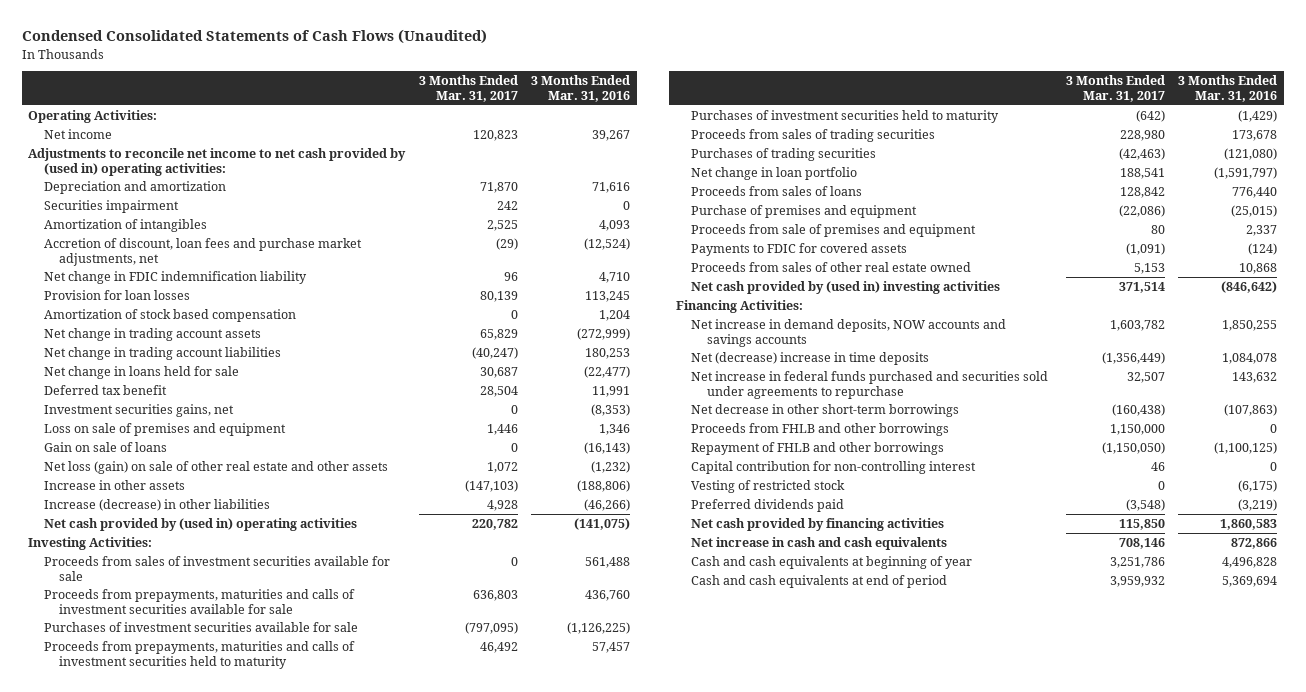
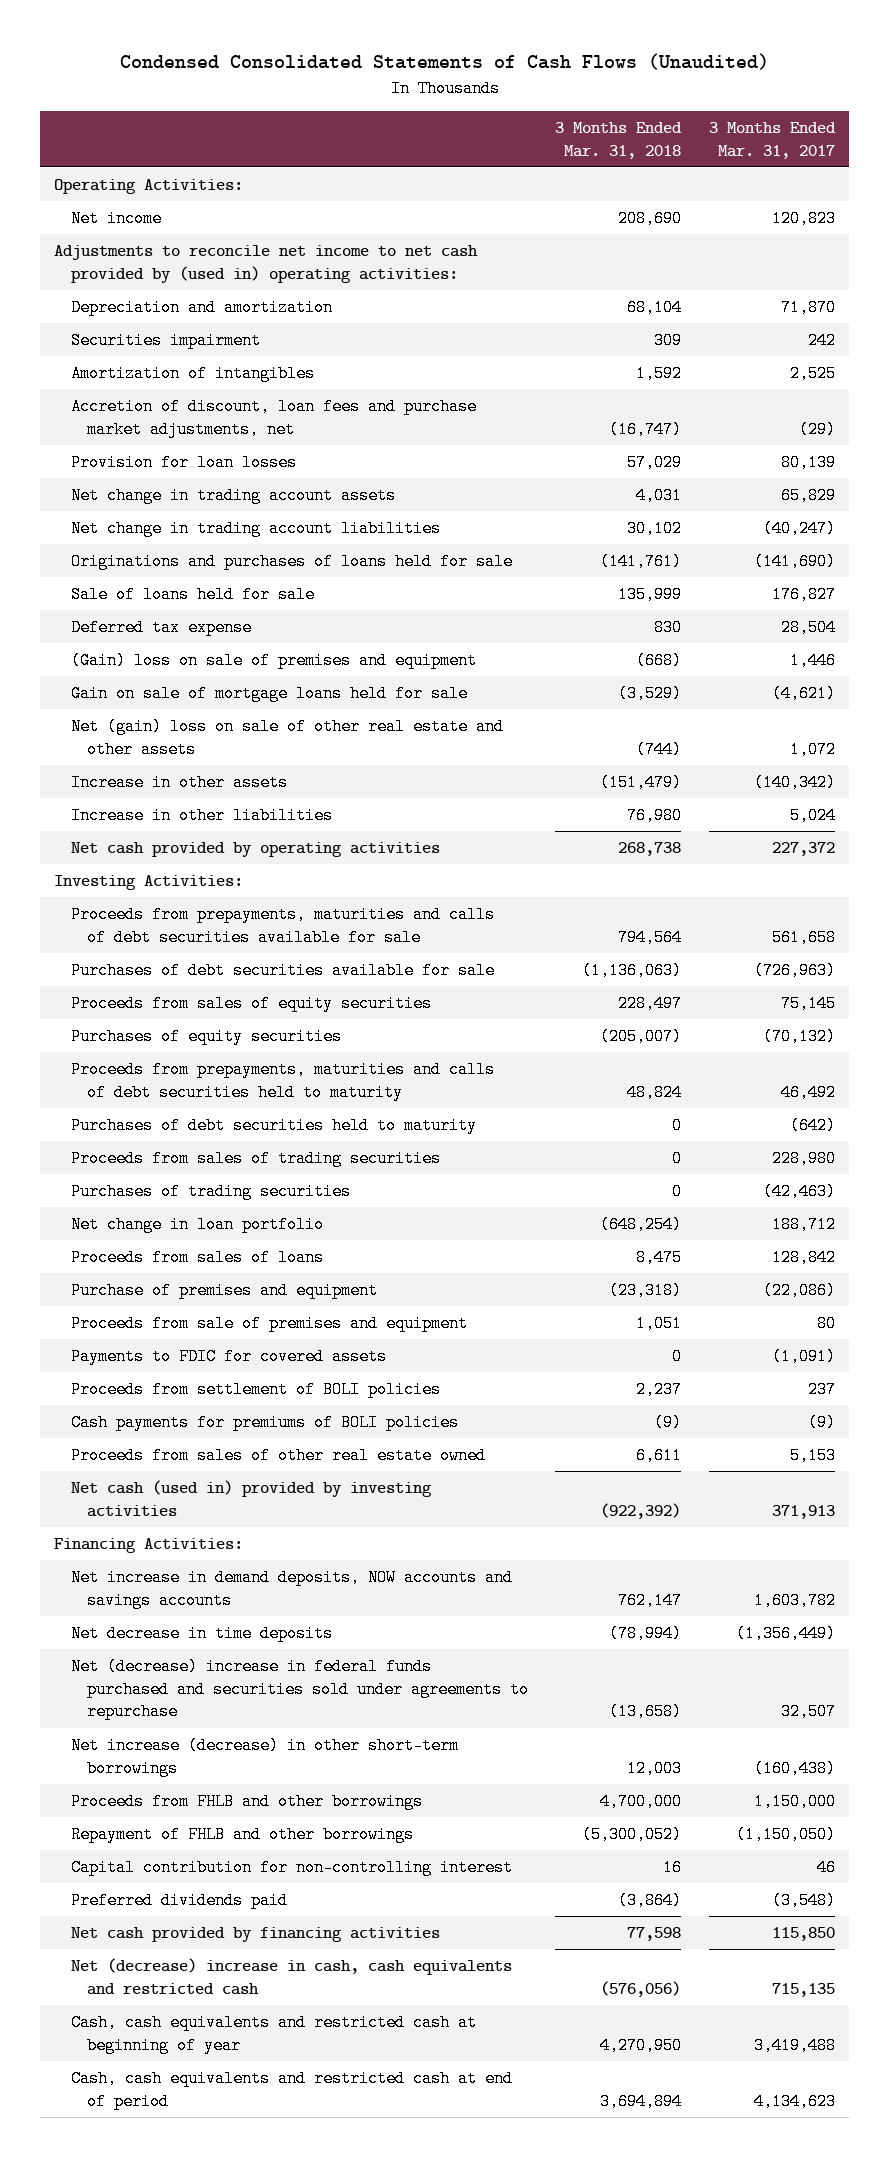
- | 3 Months Ended Mar. 31, 2017 | 3 Months Ended Mar. 31, 2016
+ | 3 Months Ended Mar. 31, 2018 | 3 Months Ended Mar. 31, 2017
- Net change in FDIC indemnification liability | 96 | 4,710
- Amortization of stock based compensation | 0 | 1,204
- Net change in loans held for sale | 30,687 | (22,477)
- Deferred tax benefit | 28,504 | 11,991
- Investment securities gains, net | 0 | (8,353)
- Loss on sale of premises and equipment | 1,446 | 1,346
- Gain on sale of loans | 0 | (16,143)
- Net loss (gain) on sale of other real estate and other assets | 1,072 | (1,232)
- Increase in other assets | (147,103) | (188,806)
- Increase (decrease) in other liabilities | 4,928 | (46,266)
- Net cash provided by (used in) operating activities | 220,782 | (141,075)
+ Originations and purchases of loans held for sale | (141,761) | (141,690)
+ Sale of loans held for sale | 135,999 | 176,827
+ Deferred tax expense | 830 | 28,504
+ (Gain) loss on sale of premises and equipment | (668) | 1,446
+ Gain on sale of mortgage loans held for sale | (3,529) | (4,621)
+ Net (gain) loss on sale of other real estate and other assets | (744) | 1,072
+ Increase in other assets | (151,479) | (140,342)
+ Increase in other liabilities | 76,980 | 5,024
+ Net cash provided by operating activities | 268,738 | 227,372
- Proceeds from sales of investment securities available for sale | 0 | 561,488
- Proceeds from prepayments, maturities and calls of investment securities available for sale | 636,803 | 436,760
- Purchases of investment securities available for sale | (797,095) | (1,126,225)
- Proceeds from prepayments, maturities and calls of investment securities held to maturity | 46,492 | 57,457
- Purchases of investment securities held to maturity | (642) | (1,429)
+ Proceeds from prepayments, maturities and calls of debt securities available for sale | 794,564 | 561,658
+ Purchases of debt securities available for sale | (1,136,063) | (726,963)
+ Proceeds from sales of equity securities | 228,497 | 75,145
+ Purchases of equity securities | (205,007) | (70,132)
+ Proceeds from prepayments, maturities and calls of debt securities held to maturity | 48,824 | 46,492
+ Purchases of debt securities held to maturity | 0 | (642)
- Net change in loan portfolio | 188,541 | (1,591,797)
+ Net change in loan portfolio | (648,254) | 188,712
+ Proceeds from settlement of BOLI policies | 2,237 | 237
+ Cash payments for premiums of BOLI policies | (9) | (9)
- Net cash provided by (used in) investing activities | 371,514 | (846,642)
+ Net cash (used in) provided by investing activities | (922,392) | 371,913
- Net (decrease) increase in time deposits | (1,356,449) | 1,084,078
- Net increase in federal funds purchased and securities sold under agreements to repurchase | 32,507 | 143,632
- Net decrease in other short-term borrowings | (160,438) | (107,863)
+ Net decrease in time deposits | (78,994) | (1,356,449)
+ Net (decrease) increase in federal funds purchased and securities sold under agreements to repurchase | (13,658) | 32,507
+ Net increase (decrease) in other short-term borrowings | 12,003 | (160,438)
- Vesting of restricted stock | 0 | (6,175)
- Net increase in cash and cash equivalents | 708,146 | 872,866
- Cash and cash equivalents at beginning of year | 3,251,786 | 4,496,828
- Cash and cash equivalents at end of period | 3,959,932 | 5,369,694
+ Net (decrease) increase in cash, cash equivalents and restricted cash | (576,056) | 715,135
+ Cash, cash equivalents and restricted cash at beginning of year | 4,270,950 | 3,419,488
+ Cash, cash equivalents and restricted cash at end of period | 3,694,894 | 4,134,623

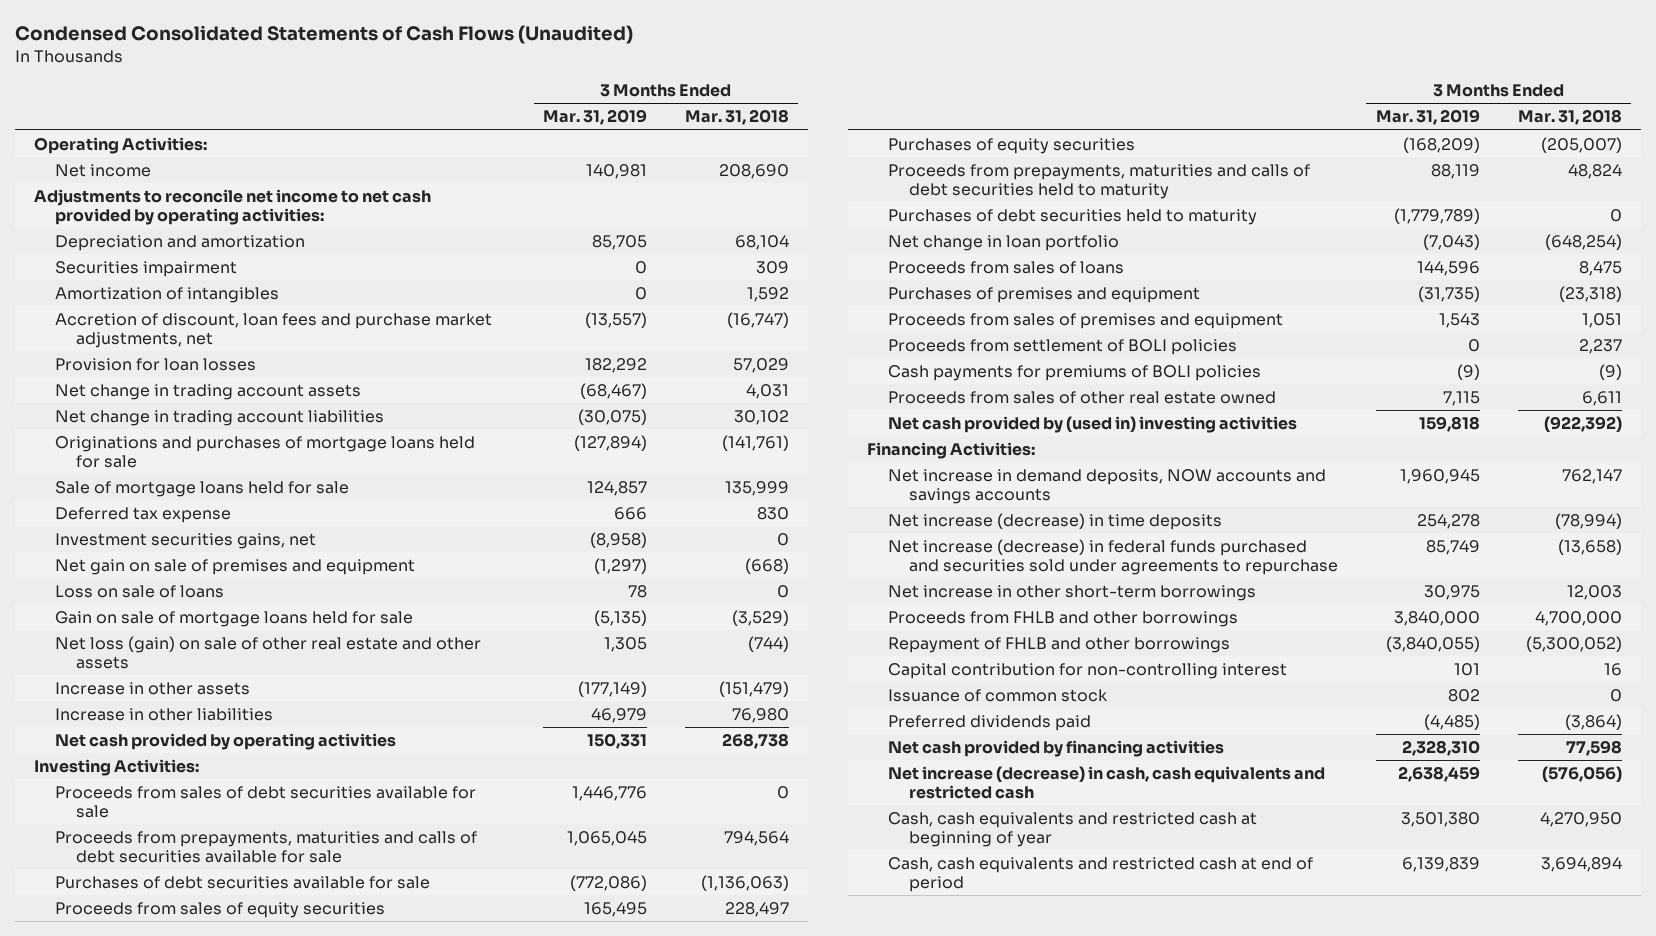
- | 3 Months Ended Mar. 31, 2018 | 3 Months Ended Mar. 31, 2017
+ | 3 Months Ended Mar. 31, 2019 | 3 Months Ended Mar. 31, 2018
- Adjustments to reconcile net income to net cash provided by (used in) operating activities:
+ Adjustments to reconcile net income to net cash provided by operating activities:
- Originations and purchases of loans held for sale | (141,761) | (141,690)
- Sale of loans held for sale | 135,999 | 176,827
+ Originations and purchases of mortgage loans held for sale | (127,894) | (141,761)
+ Sale of mortgage loans held for sale | 124,857 | 135,999
- (Gain) loss on sale of premises and equipment | (668) | 1,446
+ Investment securities gains, net | (8,958) | 0
+ Net gain on sale of premises and equipment | (1,297) | (668)
+ Loss on sale of loans | 78 | 0
- Net (gain) loss on sale of other real estate and other assets | (744) | 1,072
+ Net loss (gain) on sale of other real estate and other assets | 1,305 | (744)
+ Proceeds from sales of debt securities available for sale | 1,446,776 | 0
- Proceeds from sales of trading securities | 0 | 228,980
- Purchases of trading securities | 0 | (42,463)
- Purchase of premises and equipment | (23,318) | (22,086)
- Proceeds from sale of premises and equipment | 1,051 | 80
- Payments to FDIC for covered assets | 0 | (1,091)
+ Purchases of premises and equipment | (31,735) | (23,318)
+ Proceeds from sales of premises and equipment | 1,543 | 1,051
- Net cash (used in) provided by investing activities | (922,392) | 371,913
+ Net cash provided by (used in) investing activities | 159,818 | (922,392)
- Net decrease in time deposits | (78,994) | (1,356,449)
- Net (decrease) increase in federal funds purchased and securities sold under agreements to repurchase | (13,658) | 32,507
- Net increase (decrease) in other short-term borrowings | 12,003 | (160,438)
+ Net increase (decrease) in time deposits | 254,278 | (78,994)
+ Net increase (decrease) in federal funds purchased and securities sold under agreements to repurchase | 85,749 | (13,658)
+ Net increase in other short-term borrowings | 30,975 | 12,003
+ Issuance of common stock | 802 | 0
- Net (decrease) increase in cash, cash equivalents and restricted cash | (576,056) | 715,135
+ Net increase (decrease) in cash, cash equivalents and restricted cash | 2,638,459 | (576,056)

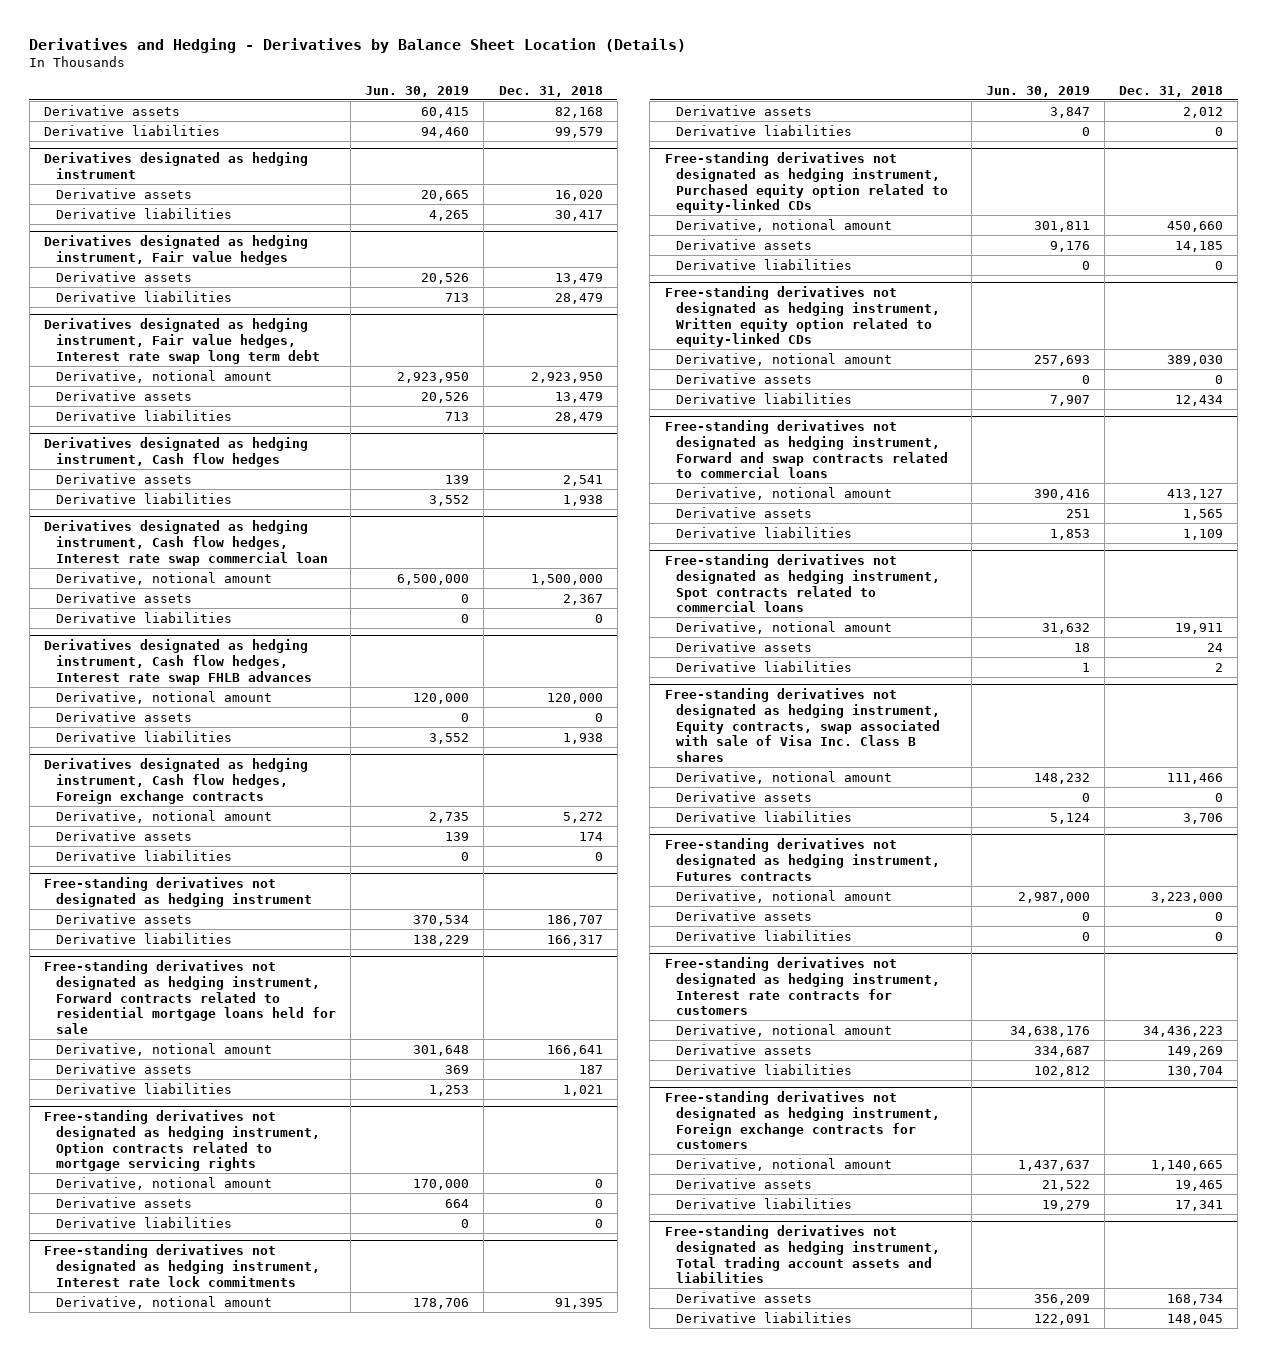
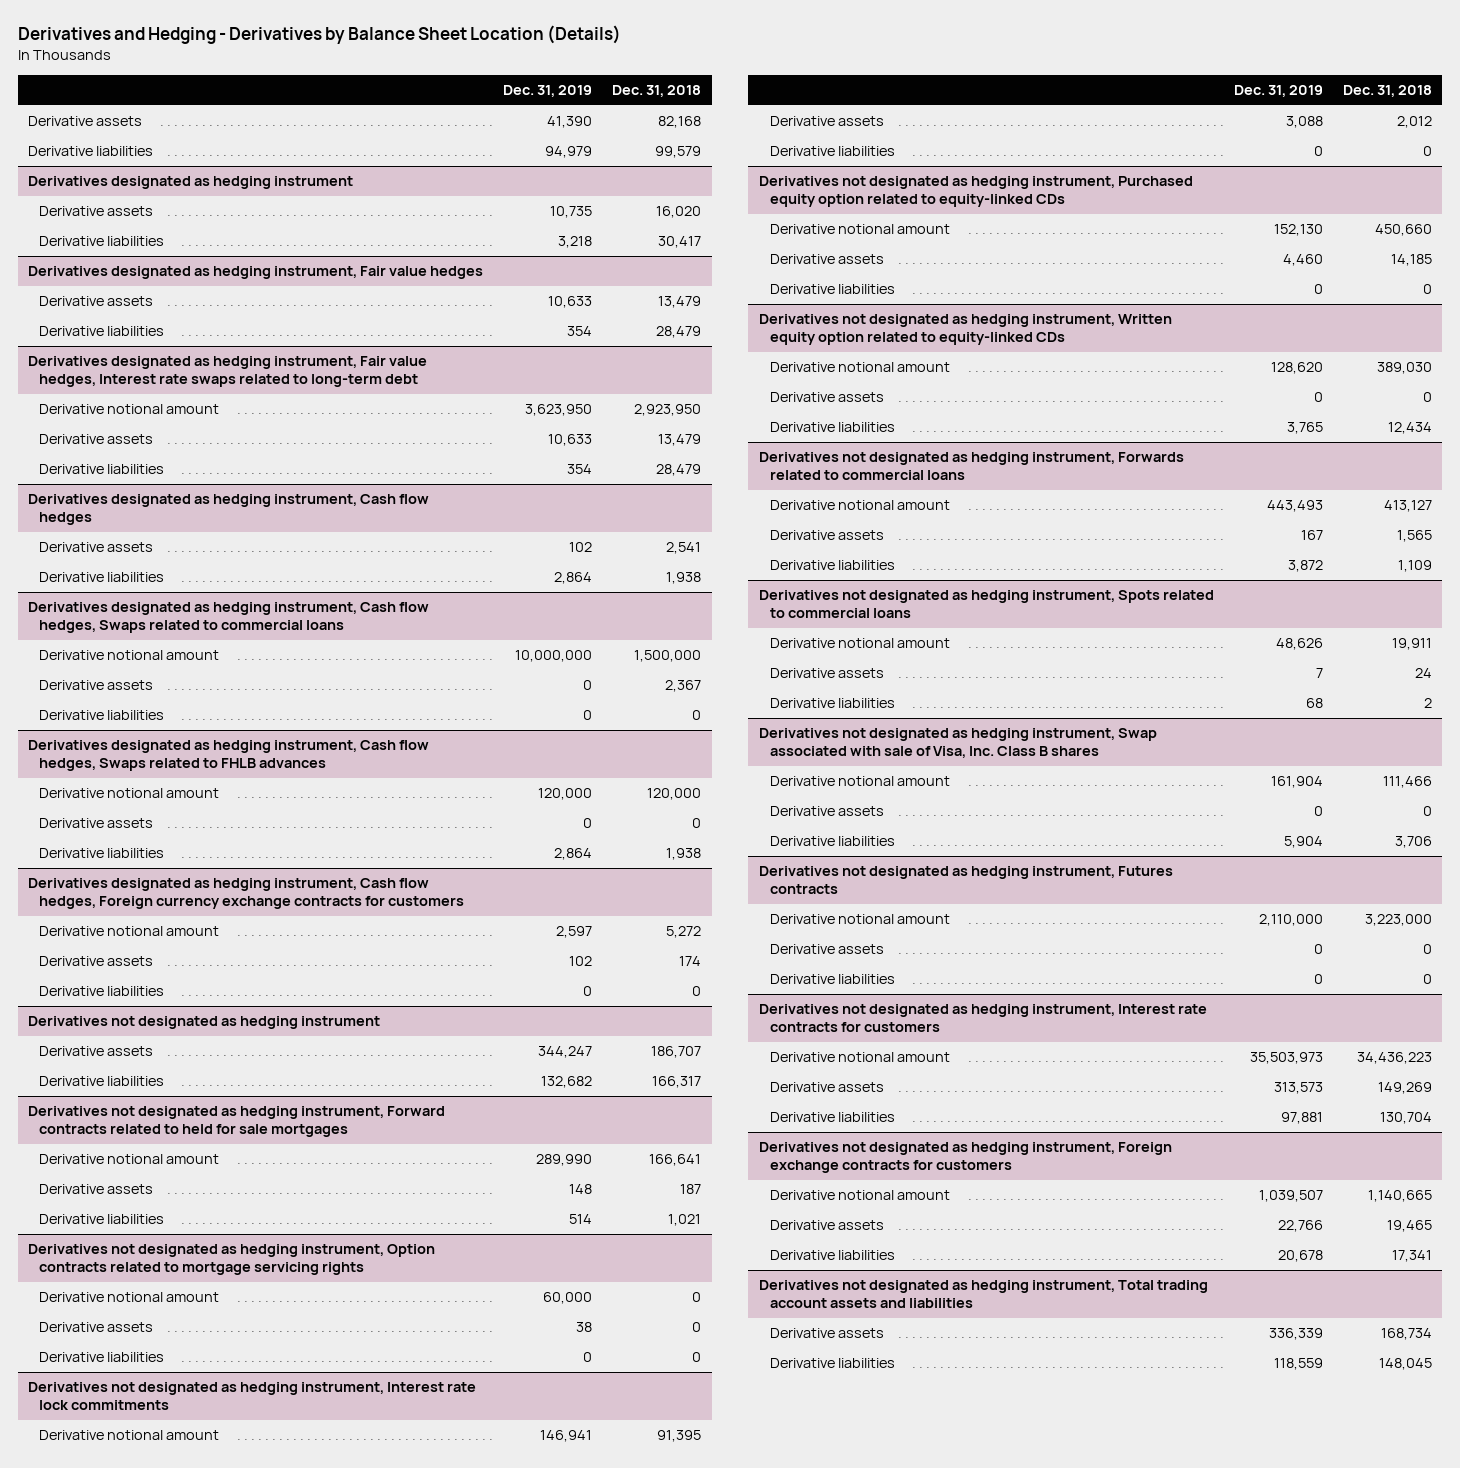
- | Jun. 30, 2019 | Dec. 31, 2018
+ | Dec. 31, 2019 | Dec. 31, 2018
- Derivatives designated as hedging instrument, Fair value hedges, Interest rate swap long term debt
- Derivative, notional amount | 2,923,950 | 2,923,950
+ Derivatives designated as hedging instrument, Fair value hedges, Interest rate swaps related to long-term debt
+ Derivative notional amount | 3,623,950 | 2,923,950
- Derivatives designated as hedging instrument, Cash flow hedges, Interest rate swap commercial loan
- Derivative, notional amount | 6,500,000 | 1,500,000
+ Derivatives designated as hedging instrument, Cash flow hedges, Swaps related to commercial loans
+ Derivative notional amount | 10,000,000 | 1,500,000
- Derivatives designated as hedging instrument, Cash flow hedges, Interest rate swap FHLB advances
- Derivative, notional amount | 120,000 | 120,000
+ Derivatives designated as hedging instrument, Cash flow hedges, Swaps related to FHLB advances
+ Derivative notional amount | 120,000 | 120,000
- Derivatives designated as hedging instrument, Cash flow hedges, Foreign exchange contracts
- Derivative, notional amount | 2,735 | 5,272
+ Derivatives designated as hedging instrument, Cash flow hedges, Foreign currency exchange contracts for customers
+ Derivative notional amount | 2,597 | 5,272
- Free-standing derivatives not designated as hedging instrument
+ Derivatives not designated as hedging instrument
- Free-standing derivatives not designated as hedging instrument, Forward contracts related to residential mortgage loans held for sale
- Derivative, notional amount | 301,648 | 166,641
+ Derivatives not designated as hedging instrument, Forward contracts related to held for sale mortgages
+ Derivative notional amount | 289,990 | 166,641
- Free-standing derivatives not designated as hedging instrument, Option contracts related to mortgage servicing rights
- Derivative, notional amount | 170,000 | 0
+ Derivatives not designated as hedging instrument, Option contracts related to mortgage servicing rights
+ Derivative notional amount | 60,000 | 0
- Free-standing derivatives not designated as hedging instrument, Interest rate lock commitments
- Derivative, notional amount | 178,706 | 91,395
+ Derivatives not designated as hedging instrument, Interest rate lock commitments
+ Derivative notional amount | 146,941 | 91,395
- Free-standing derivatives not designated as hedging instrument, Purchased equity option related to equity-linked CDs
- Derivative, notional amount | 301,811 | 450,660
+ Derivatives not designated as hedging instrument, Purchased equity option related to equity-linked CDs
+ Derivative notional amount | 152,130 | 450,660
- Free-standing derivatives not designated as hedging instrument, Written equity option related to equity-linked CDs
- Derivative, notional amount | 257,693 | 389,030
+ Derivatives not designated as hedging instrument, Written equity option related to equity-linked CDs
+ Derivative notional amount | 128,620 | 389,030
- Free-standing derivatives not designated as hedging instrument, Forward and swap contracts related to commercial loans
- Derivative, notional amount | 390,416 | 413,127
+ Derivatives not designated as hedging instrument, Forwards related to commercial loans
+ Derivative notional amount | 443,493 | 413,127
- Free-standing derivatives not designated as hedging instrument, Spot contracts related to commercial loans
- Derivative, notional amount | 31,632 | 19,911
+ Derivatives not designated as hedging instrument, Spots related to commercial loans
+ Derivative notional amount | 48,626 | 19,911
- Free-standing derivatives not designated as hedging instrument, Equity contracts, swap associated with sale of Visa Inc. Class B shares
- Derivative, notional amount | 148,232 | 111,466
+ Derivatives not designated as hedging instrument, Swap associated with sale of Visa, Inc. Class B shares
+ Derivative notional amount | 161,904 | 111,466
- Free-standing derivatives not designated as hedging instrument, Futures contracts
- Derivative, notional amount | 2,987,000 | 3,223,000
+ Derivatives not designated as hedging instrument, Futures contracts
+ Derivative notional amount | 2,110,000 | 3,223,000
- Free-standing derivatives not designated as hedging instrument, Interest rate contracts for customers
- Derivative, notional amount | 34,638,176 | 34,436,223
+ Derivatives not designated as hedging instrument, Interest rate contracts for customers
+ Derivative notional amount | 35,503,973 | 34,436,223
- Free-standing derivatives not designated as hedging instrument, Foreign exchange contracts for customers
- Derivative, notional amount | 1,437,637 | 1,140,665
+ Derivatives not designated as hedging instrument, Foreign exchange contracts for customers
+ Derivative notional amount | 1,039,507 | 1,140,665
- Free-standing derivatives not designated as hedging instrument, Total trading account assets and liabilities
+ Derivatives not designated as hedging instrument, Total trading account assets and liabilities

